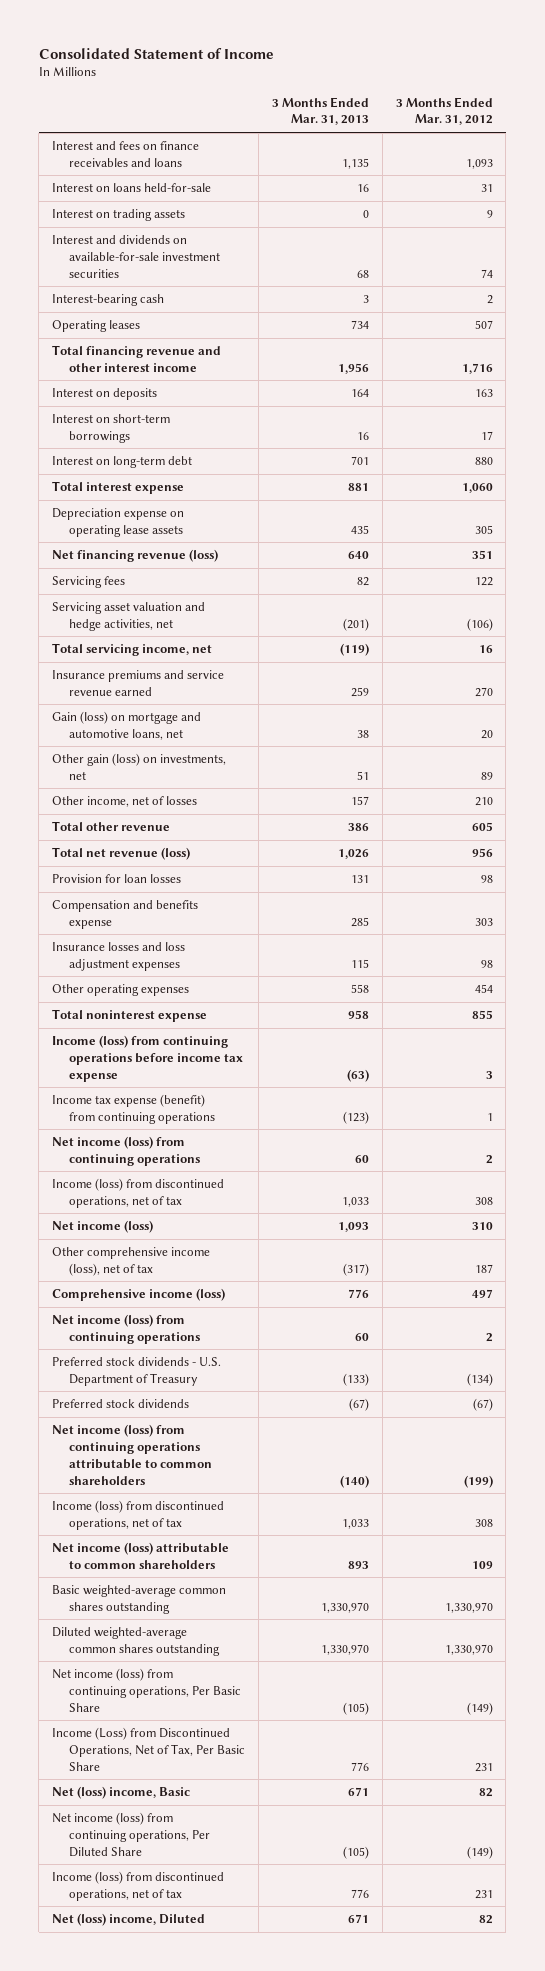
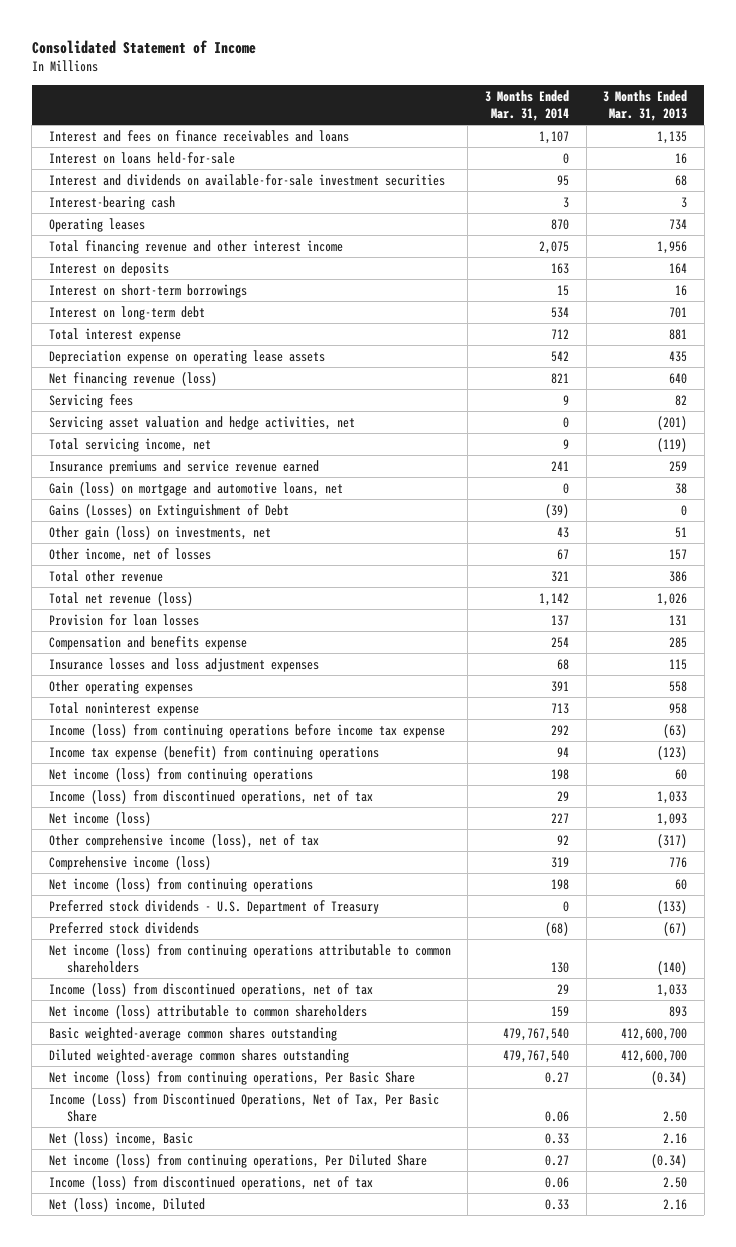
- | 3 Months Ended Mar. 31, 2013 | 3 Months Ended Mar. 31, 2012
+ | 3 Months Ended Mar. 31, 2014 | 3 Months Ended Mar. 31, 2013
- Interest on trading assets | 0 | 9
+ Gains (Losses) on Extinguishment of Debt | (39) | 0
- Basic weighted-average common shares outstanding | 1,330,970 | 1,330,970
- Diluted weighted-average common shares outstanding | 1,330,970 | 1,330,970
- Net income (loss) from continuing operations, Per Basic Share | (105) | (149)
- Income (Loss) from Discontinued Operations, Net of Tax, Per Basic Share | 776 | 231
- Net (loss) income, Basic | 671 | 82
- Net income (loss) from continuing operations, Per Diluted Share | (105) | (149)
- Income (loss) from discontinued operations, net of tax | 776 | 231
- Net (loss) income, Diluted | 671 | 82
+ Basic weighted-average common shares outstanding | 479,767,540 | 412,600,700
+ Diluted weighted-average common shares outstanding | 479,767,540 | 412,600,700
+ Net income (loss) from continuing operations, Per Basic Share | 0.27 | (0.34)
+ Income (Loss) from Discontinued Operations, Net of Tax, Per Basic Share | 0.06 | 2.50
+ Net (loss) income, Basic | 0.33 | 2.16
+ Net income (loss) from continuing operations, Per Diluted Share | 0.27 | (0.34)
+ Income (loss) from discontinued operations, net of tax | 0.06 | 2.50
+ Net (loss) income, Diluted | 0.33 | 2.16

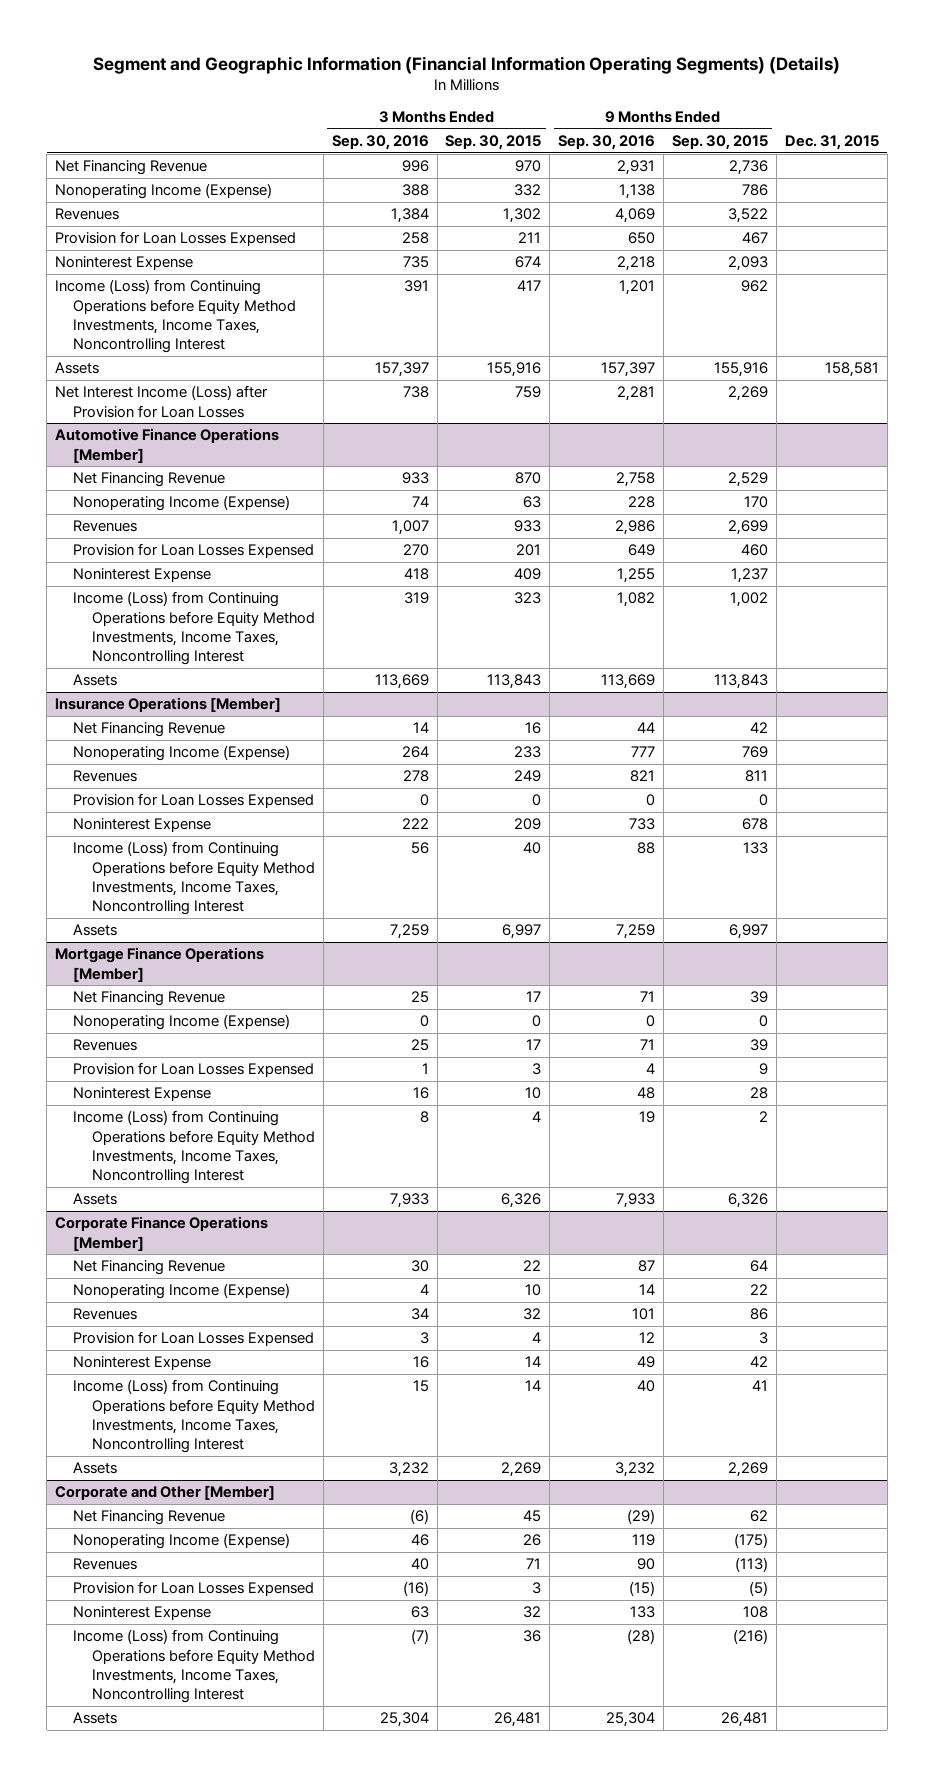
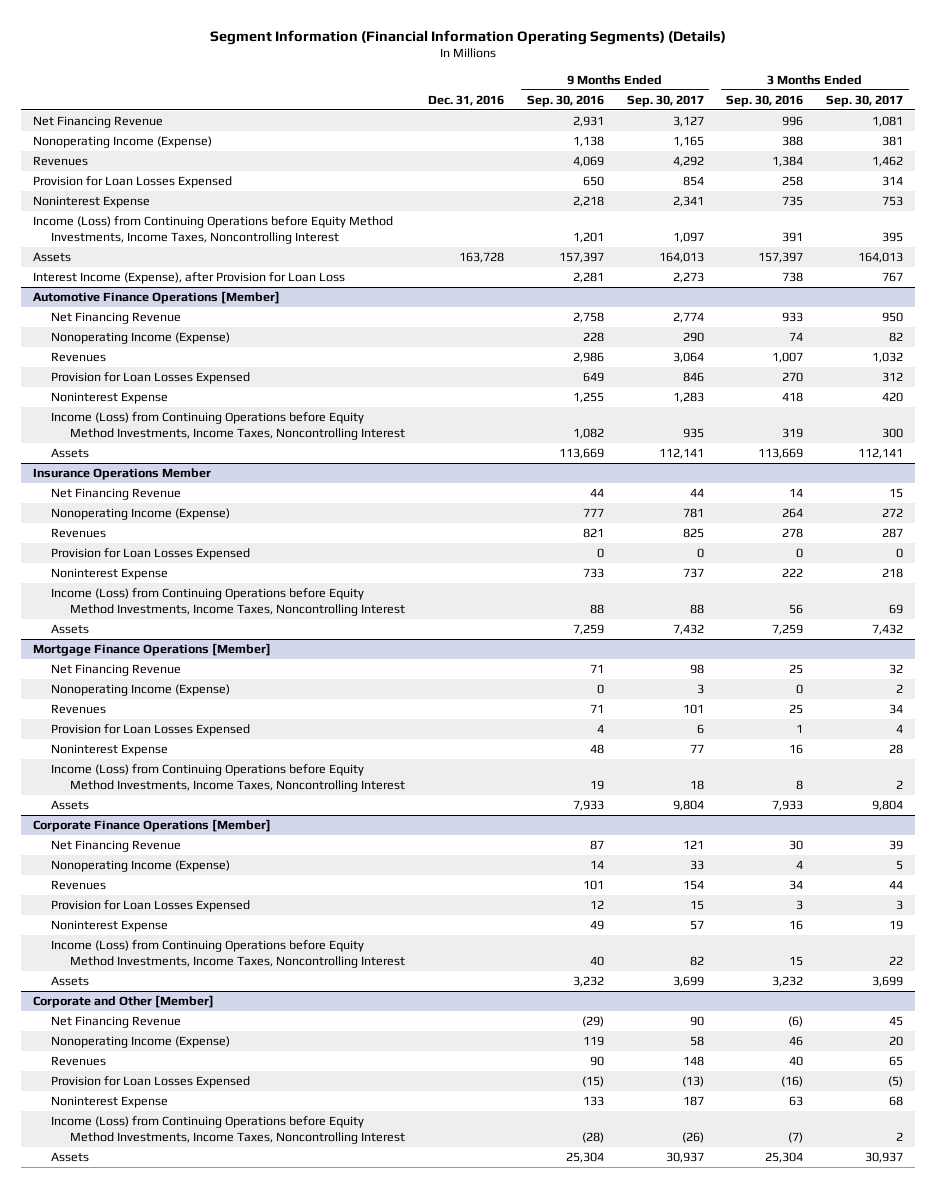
- Segment and Geographic Information (Financial Information Operating Segments) (Details)
+ Segment Information (Financial Information Operating Segments) (Details)
- | 3 Months Ended Sep. 30, 2016 | 3 Months Ended Sep. 30, 2015 | 9 Months Ended Sep. 30, 2016 | 9 Months Ended Sep. 30, 2015 | Dec. 31, 2015
+ | Dec. 31, 2016 | 9 Months Ended Sep. 30, 2016 | 9 Months Ended Sep. 30, 2017 | 3 Months Ended Sep. 30, 2016 | 3 Months Ended Sep. 30, 2017
- Net Interest Income (Loss) after Provision for Loan Losses | 738 | 759 | 2,281 | 2,269 |
+ Interest Income (Expense), after Provision for Loan Loss | | 2,281 | 2,273 | 738 | 767
- Insurance Operations [Member]
+ Insurance Operations Member

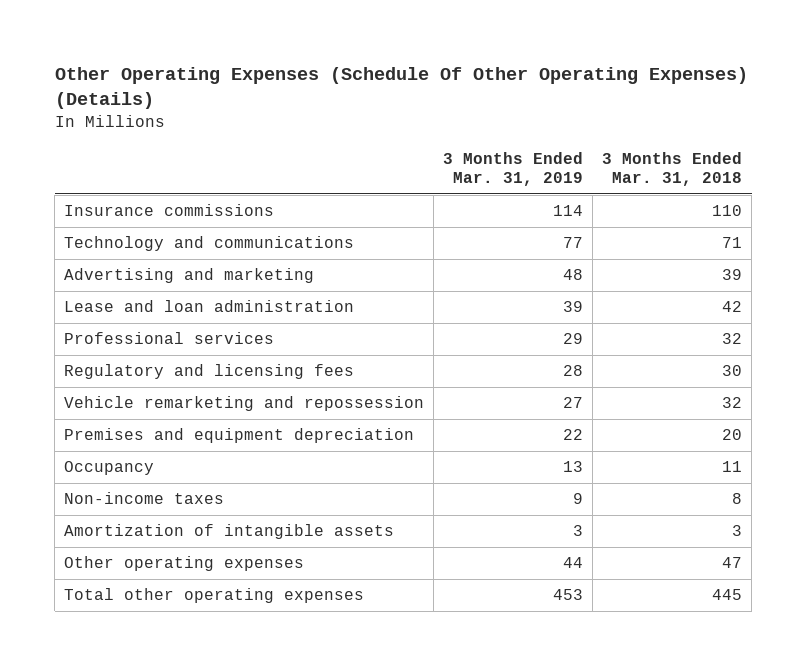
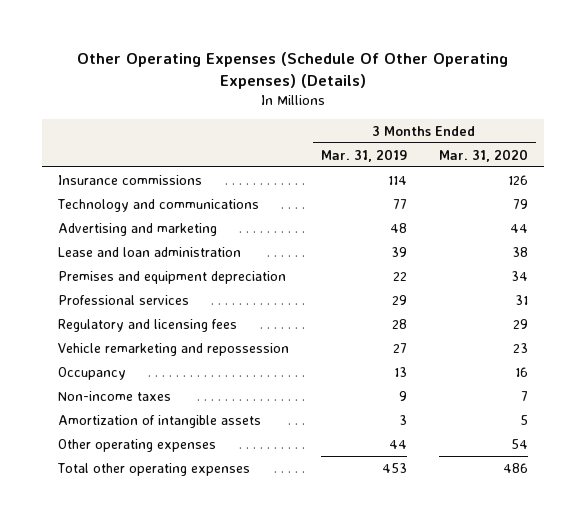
- | 3 Months Ended Mar. 31, 2019 | 3 Months Ended Mar. 31, 2018
+ | 3 Months Ended Mar. 31, 2019 | 3 Months Ended Mar. 31, 2020
moved up: Premises and equipment depreciation | 22 | 34

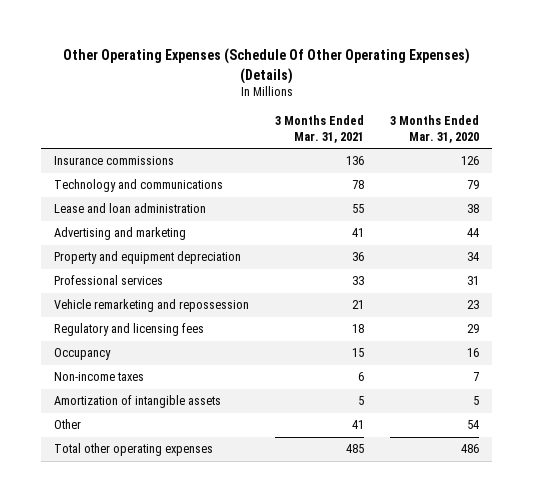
- | 3 Months Ended Mar. 31, 2019 | 3 Months Ended Mar. 31, 2020
+ | 3 Months Ended Mar. 31, 2021 | 3 Months Ended Mar. 31, 2020
- Premises and equipment depreciation | 22 | 34
moved down: Advertising and marketing | 41 | 44
+ Property and equipment depreciation | 36 | 34
moved down: Regulatory and licensing fees | 18 | 29
- Other operating expenses | 44 | 54
+ Other | 41 | 54

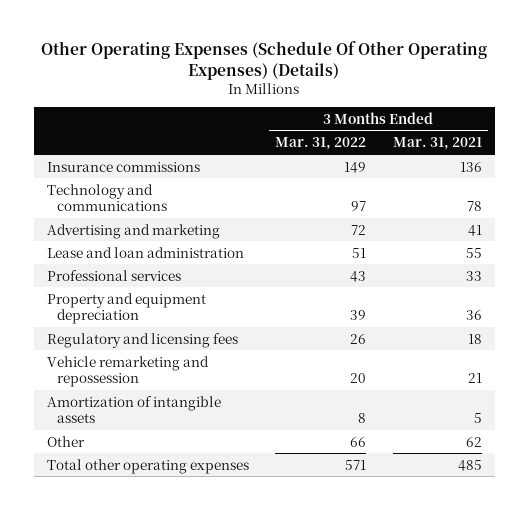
- | 3 Months Ended Mar. 31, 2021 | 3 Months Ended Mar. 31, 2020
+ | 3 Months Ended Mar. 31, 2022 | 3 Months Ended Mar. 31, 2021
moved down: Lease and loan administration | 51 | 55
moved down: Property and equipment depreciation | 39 | 36
- Occupancy | 15 | 16
- Non-income taxes | 6 | 7
moved down: Vehicle remarketing and repossession | 20 | 21
- Other | 41 | 54
+ Other | 66 | 62

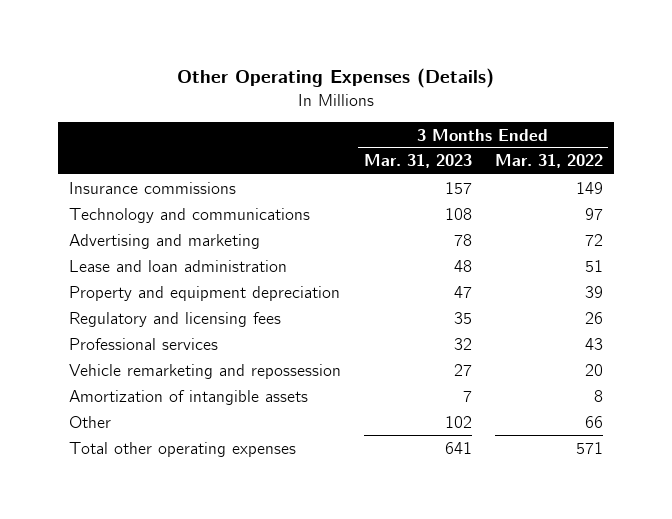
- Other Operating Expenses (Schedule Of Other Operating Expenses) (Details)
+ Other Operating Expenses (Details)
- | 3 Months Ended Mar. 31, 2022 | 3 Months Ended Mar. 31, 2021
+ | 3 Months Ended Mar. 31, 2023 | 3 Months Ended Mar. 31, 2022
moved down: Professional services | 32 | 43

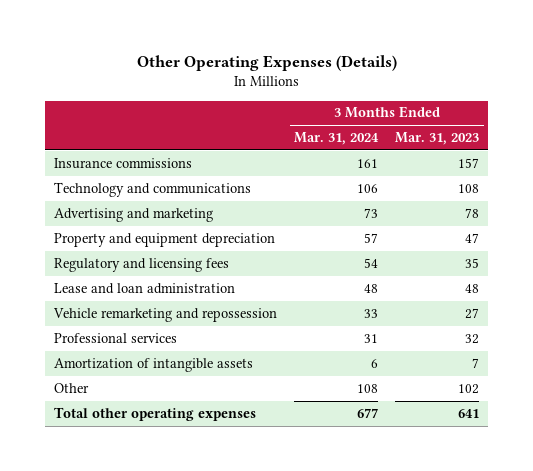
- | 3 Months Ended Mar. 31, 2023 | 3 Months Ended Mar. 31, 2022
+ | 3 Months Ended Mar. 31, 2024 | 3 Months Ended Mar. 31, 2023
moved down: Lease and loan administration | 48 | 48
moved down: Professional services | 31 | 32

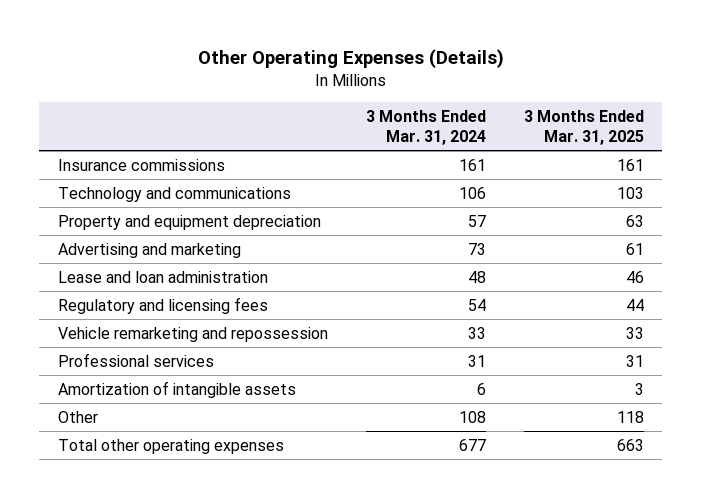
- | 3 Months Ended Mar. 31, 2024 | 3 Months Ended Mar. 31, 2023
+ | 3 Months Ended Mar. 31, 2024 | 3 Months Ended Mar. 31, 2025
moved down: Advertising and marketing | 73 | 61
moved down: Regulatory and licensing fees | 54 | 44

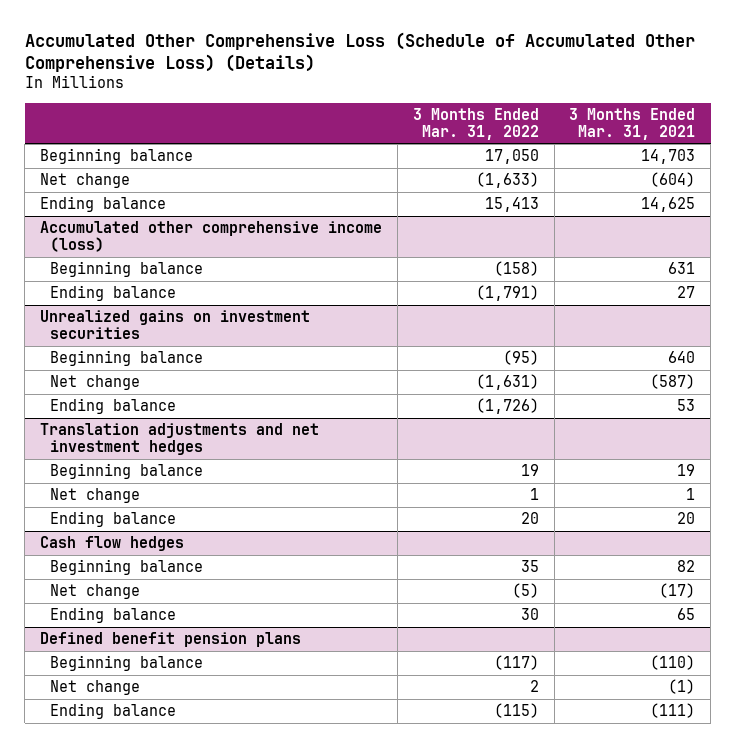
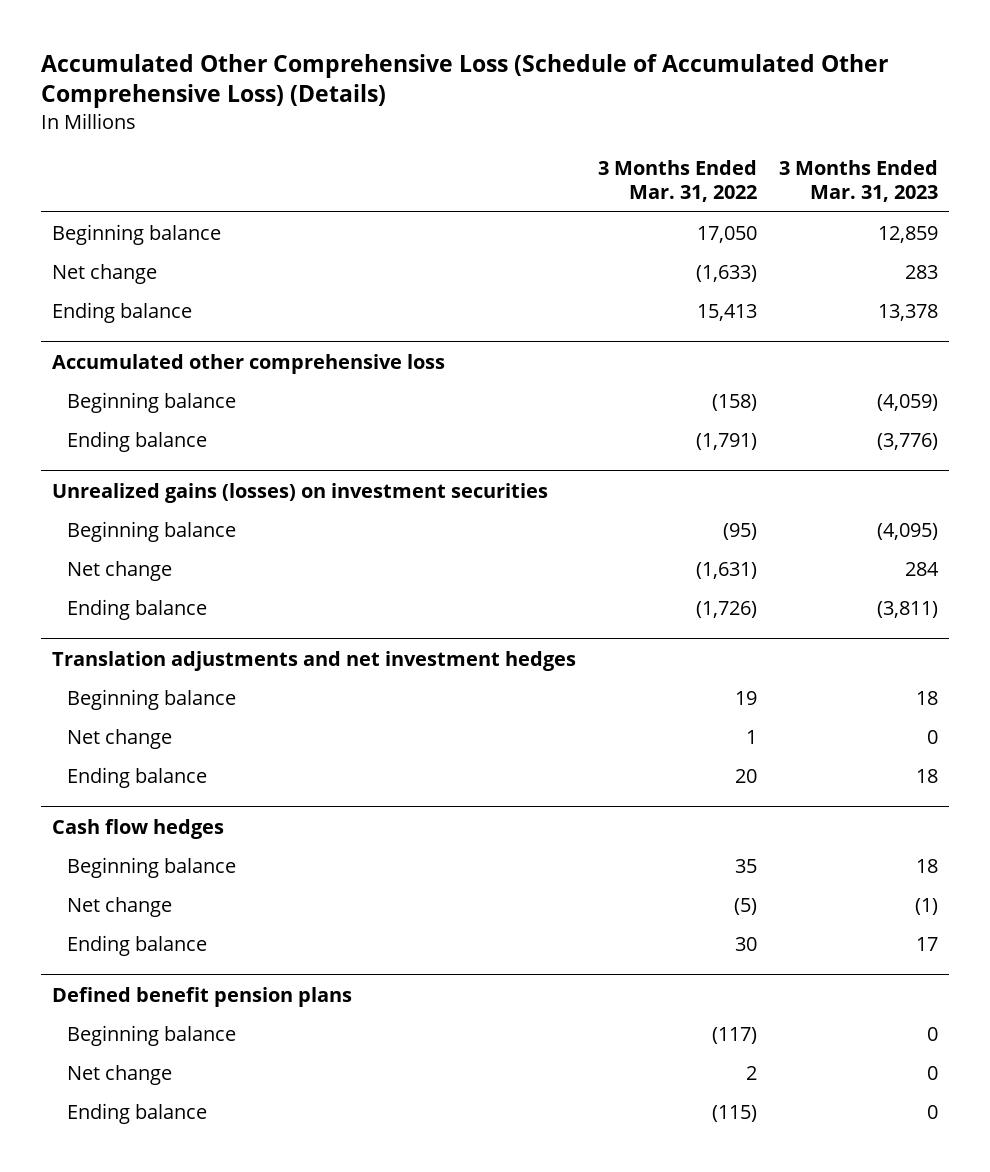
- | 3 Months Ended Mar. 31, 2022 | 3 Months Ended Mar. 31, 2021
+ | 3 Months Ended Mar. 31, 2022 | 3 Months Ended Mar. 31, 2023
- Accumulated other comprehensive income (loss)
+ Accumulated other comprehensive loss
- Unrealized gains on investment securities
+ Unrealized gains (losses) on investment securities

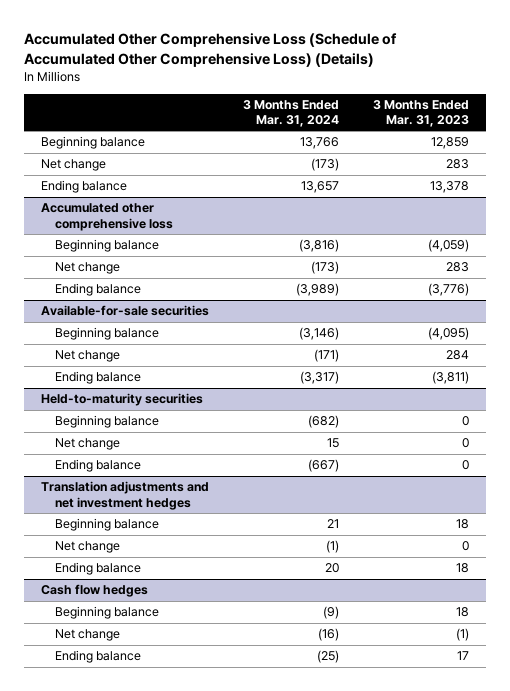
- | 3 Months Ended Mar. 31, 2022 | 3 Months Ended Mar. 31, 2023
+ | 3 Months Ended Mar. 31, 2024 | 3 Months Ended Mar. 31, 2023
@ Accumulated other comprehensive loss
+ Net change | (173) | 283
- Unrealized gains (losses) on investment securities
+ Available-for-sale securities
+ Held-to-maturity securities
+ Beginning balance | (682) | 0
+ Net change | 15 | 0
+ Ending balance | (667) | 0
- Defined benefit pension plans
- Beginning balance | (117) | 0
- Net change | 2 | 0
- Ending balance | (115) | 0

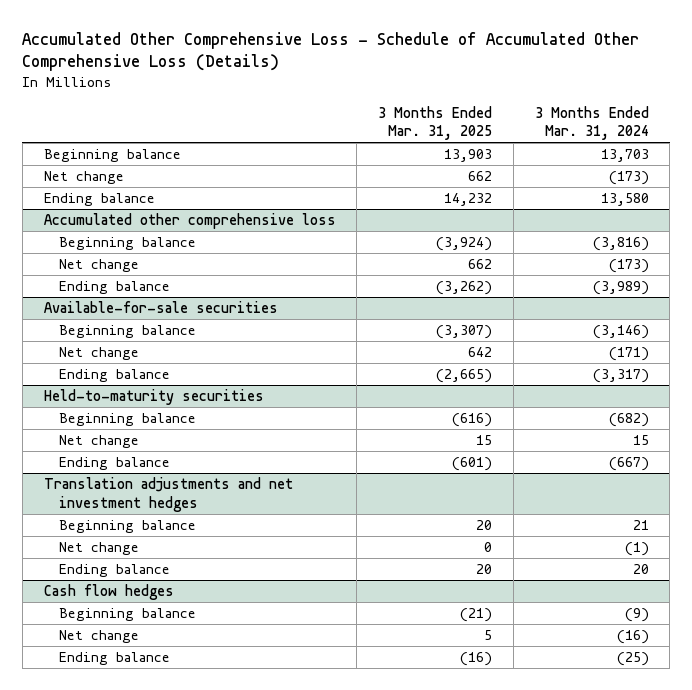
- Accumulated Other Comprehensive Loss (Schedule of Accumulated Other Comprehensive Loss) (Details)
+ Accumulated Other Comprehensive Loss - Schedule of Accumulated Other Comprehensive Loss (Details)
- | 3 Months Ended Mar. 31, 2024 | 3 Months Ended Mar. 31, 2023
+ | 3 Months Ended Mar. 31, 2025 | 3 Months Ended Mar. 31, 2024
- Beginning balance | 13,766 | 12,859
+ Beginning balance | 13,903 | 13,703
- Ending balance | 13,657 | 13,378
+ Ending balance | 14,232 | 13,580

